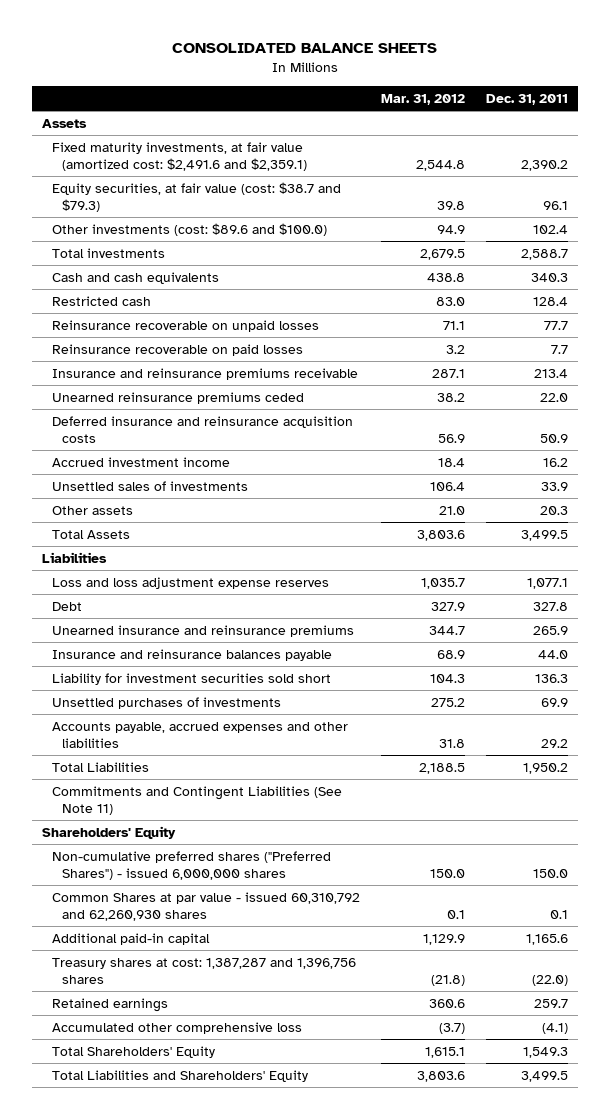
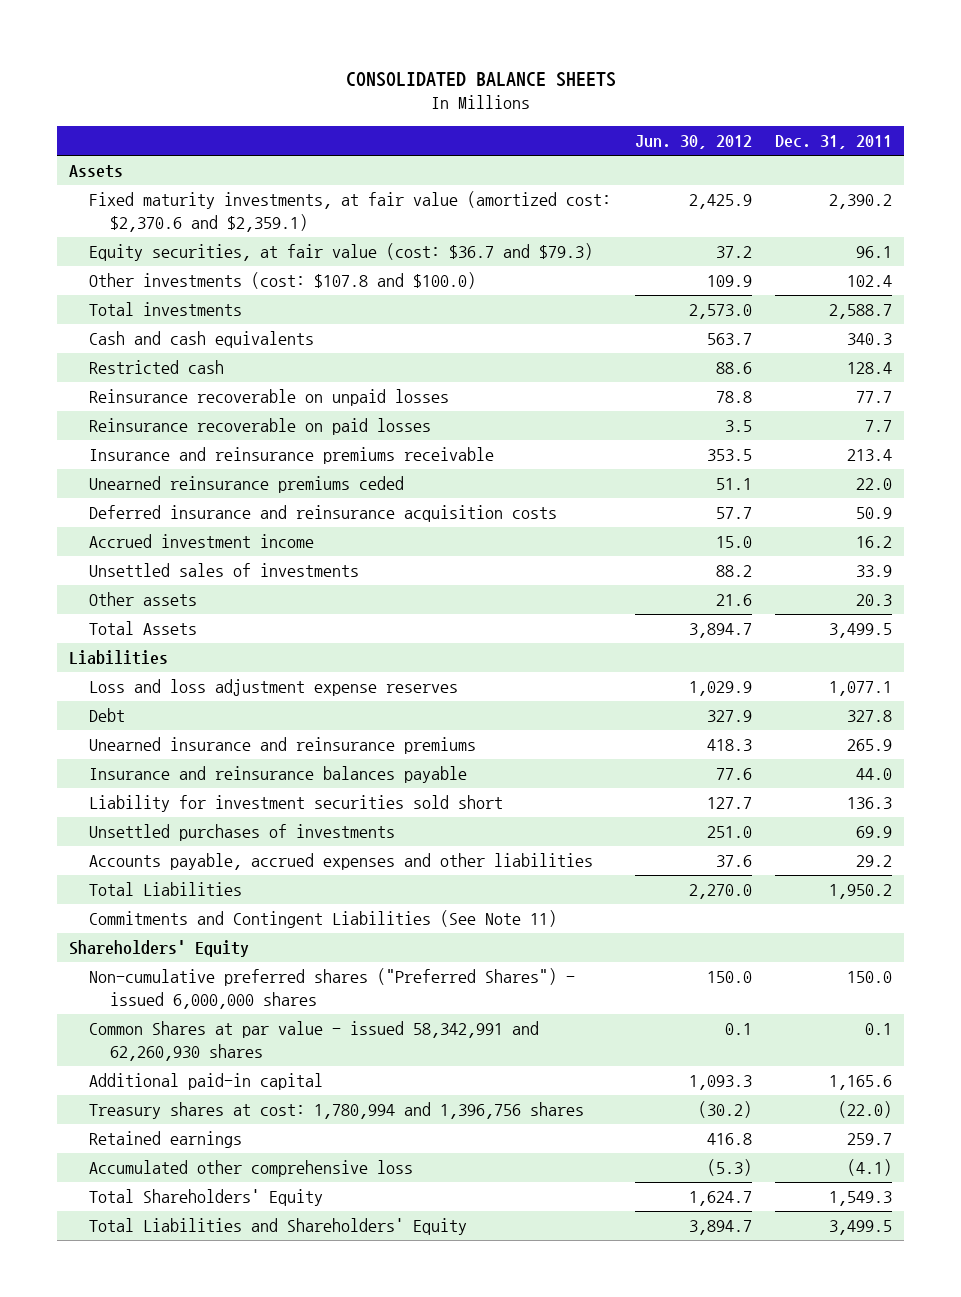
- | Mar. 31, 2012 | Dec. 31, 2011
+ | Jun. 30, 2012 | Dec. 31, 2011
- Fixed maturity investments, at fair value (amortized cost: $2,491.6 and $2,359.1) | 2,544.8 | 2,390.2
- Equity securities, at fair value (cost: $38.7 and $79.3) | 39.8 | 96.1
- Other investments (cost: $89.6 and $100.0) | 94.9 | 102.4
+ Fixed maturity investments, at fair value (amortized cost: $2,370.6 and $2,359.1) | 2,425.9 | 2,390.2
+ Equity securities, at fair value (cost: $36.7 and $79.3) | 37.2 | 96.1
+ Other investments (cost: $107.8 and $100.0) | 109.9 | 102.4
- Common Shares at par value - issued 60,310,792 and 62,260,930 shares | 0.1 | 0.1
+ Common Shares at par value - issued 58,342,991 and 62,260,930 shares | 0.1 | 0.1
- Treasury shares at cost: 1,387,287 and 1,396,756 shares | (21.8) | (22.0)
+ Treasury shares at cost: 1,780,994 and 1,396,756 shares | (30.2) | (22.0)

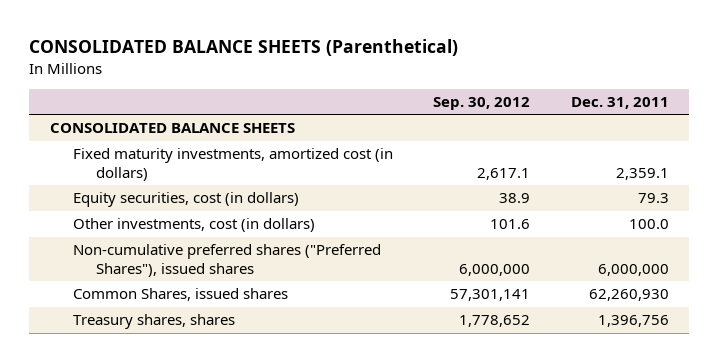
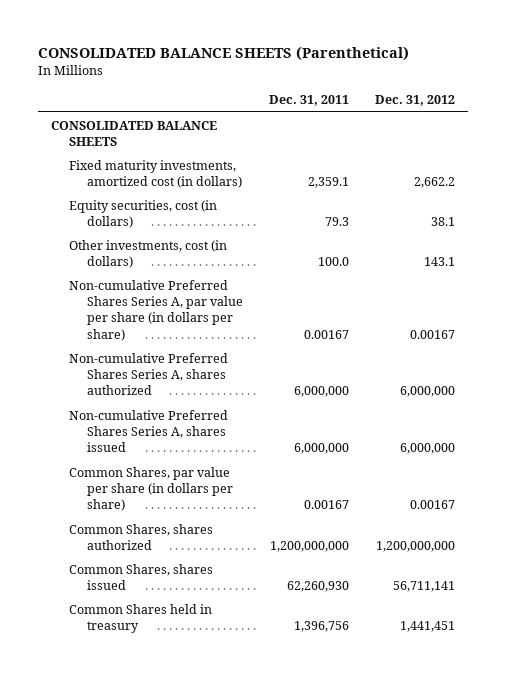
- | Sep. 30, 2012 | Dec. 31, 2011
+ | Dec. 31, 2011 | Dec. 31, 2012
- Non-cumulative preferred shares ("Preferred Shares"), issued shares | 6,000,000 | 6,000,000
- Common Shares, issued shares | 57,301,141 | 62,260,930
- Treasury shares, shares | 1,778,652 | 1,396,756
+ Non-cumulative Preferred Shares Series A, par value per share (in dollars per share) | 0.00167 | 0.00167
+ Non-cumulative Preferred Shares Series A, shares authorized | 6,000,000 | 6,000,000
+ Non-cumulative Preferred Shares Series A, shares issued | 6,000,000 | 6,000,000
+ Common Shares, par value per share (in dollars per share) | 0.00167 | 0.00167
+ Common Shares, shares authorized | 1,200,000,000 | 1,200,000,000
+ Common Shares, shares issued | 62,260,930 | 56,711,141
+ Common Shares held in treasury | 1,396,756 | 1,441,451

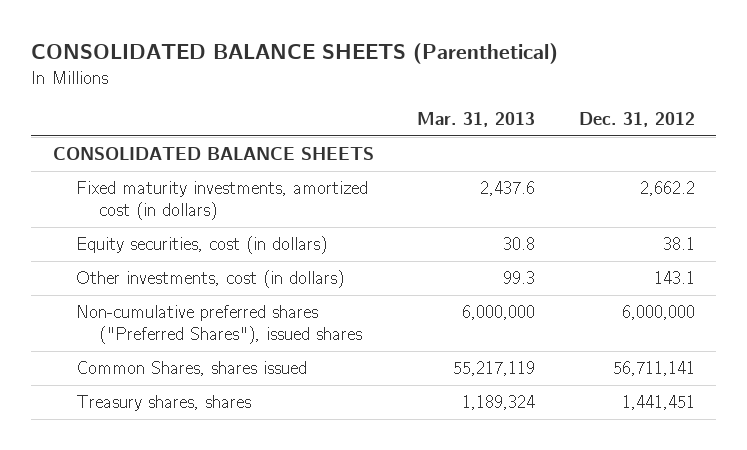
- | Dec. 31, 2011 | Dec. 31, 2012
+ | Mar. 31, 2013 | Dec. 31, 2012
- Non-cumulative Preferred Shares Series A, par value per share (in dollars per share) | 0.00167 | 0.00167
- Non-cumulative Preferred Shares Series A, shares authorized | 6,000,000 | 6,000,000
- Non-cumulative Preferred Shares Series A, shares issued | 6,000,000 | 6,000,000
- Common Shares, par value per share (in dollars per share) | 0.00167 | 0.00167
- Common Shares, shares authorized | 1,200,000,000 | 1,200,000,000
+ Non-cumulative preferred shares ("Preferred Shares"), issued shares | 6,000,000 | 6,000,000
- Common Shares held in treasury | 1,396,756 | 1,441,451
+ Treasury shares, shares | 1,189,324 | 1,441,451

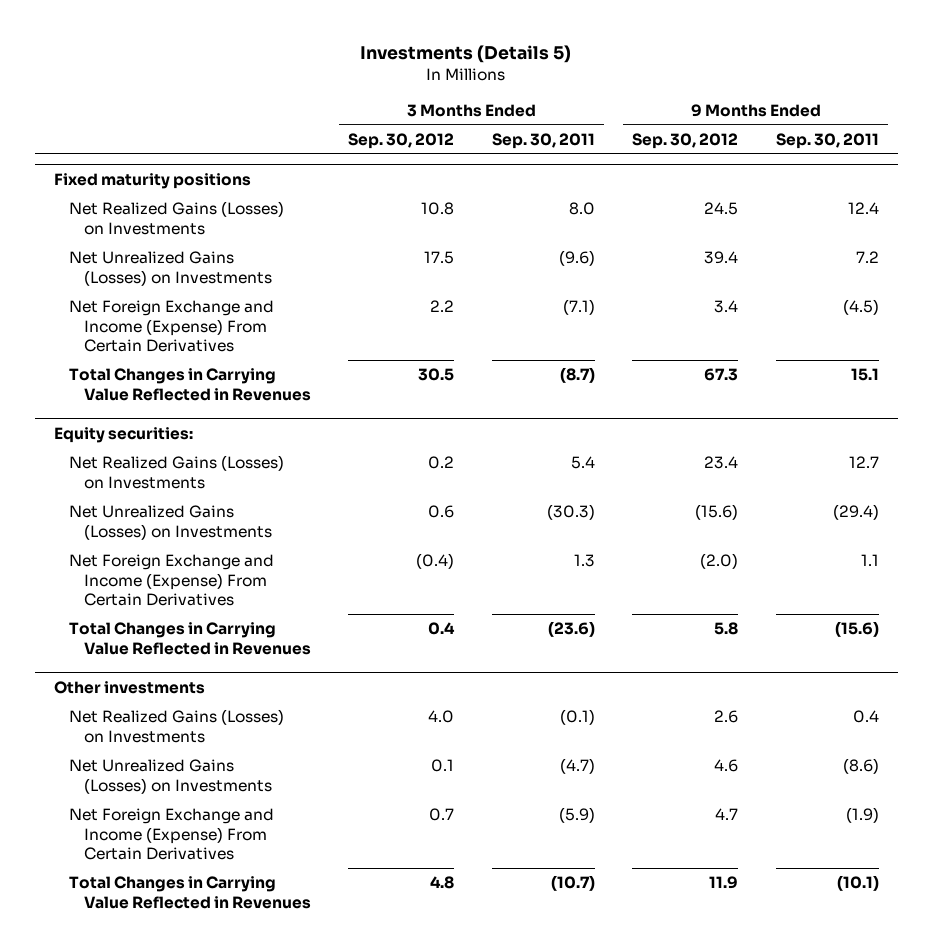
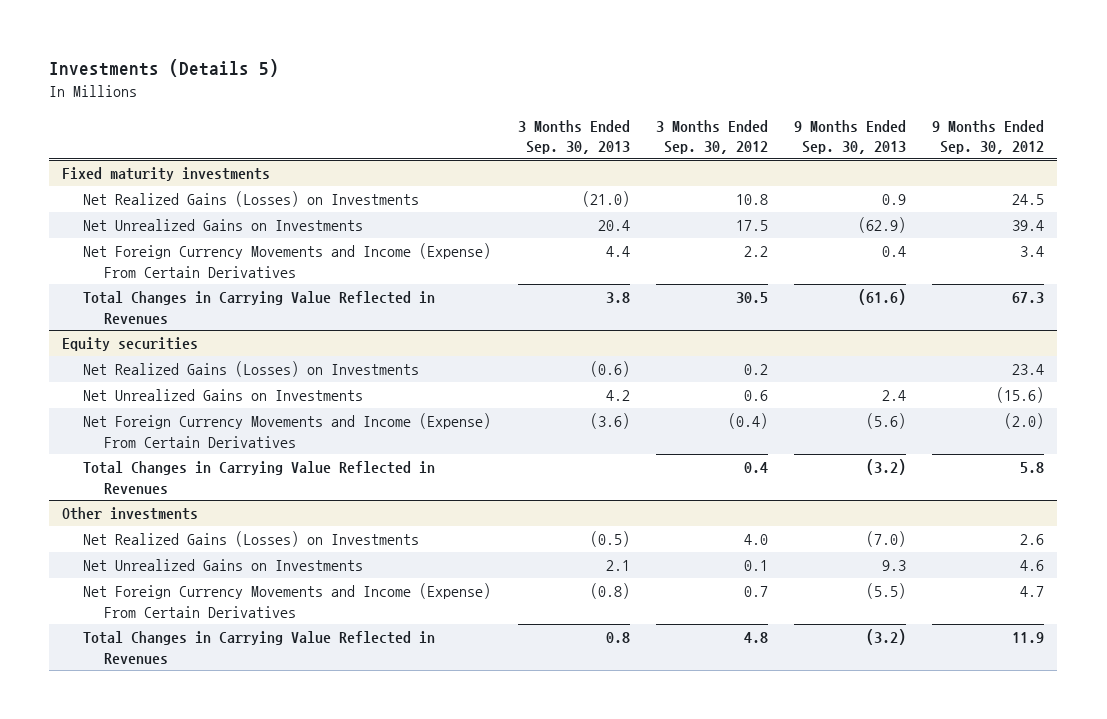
- | 3 Months Ended Sep. 30, 2012 | 3 Months Ended Sep. 30, 2011 | 9 Months Ended Sep. 30, 2012 | 9 Months Ended Sep. 30, 2011
+ | 3 Months Ended Sep. 30, 2013 | 3 Months Ended Sep. 30, 2012 | 9 Months Ended Sep. 30, 2013 | 9 Months Ended Sep. 30, 2012
- Fixed maturity positions
+ Fixed maturity investments
- Net Unrealized Gains (Losses) on Investments | 17.5 | (9.6) | 39.4 | 7.2
- Net Foreign Exchange and Income (Expense) From Certain Derivatives | 2.2 | (7.1) | 3.4 | (4.5)
+ Net Unrealized Gains on Investments | 20.4 | 17.5 | (62.9) | 39.4
+ Net Foreign Currency Movements and Income (Expense) From Certain Derivatives | 4.4 | 2.2 | 0.4 | 3.4
- Equity securities:
+ Equity securities
- Net Unrealized Gains (Losses) on Investments | 0.6 | (30.3) | (15.6) | (29.4)
- Net Foreign Exchange and Income (Expense) From Certain Derivatives | (0.4) | 1.3 | (2.0) | 1.1
+ Net Unrealized Gains on Investments | 4.2 | 0.6 | 2.4 | (15.6)
+ Net Foreign Currency Movements and Income (Expense) From Certain Derivatives | (3.6) | (0.4) | (5.6) | (2.0)
@ Other investments
- Net Unrealized Gains (Losses) on Investments | 0.1 | (4.7) | 4.6 | (8.6)
- Net Foreign Exchange and Income (Expense) From Certain Derivatives | 0.7 | (5.9) | 4.7 | (1.9)
+ Net Unrealized Gains on Investments | 2.1 | 0.1 | 9.3 | 4.6
+ Net Foreign Currency Movements and Income (Expense) From Certain Derivatives | (0.8) | 0.7 | (5.5) | 4.7

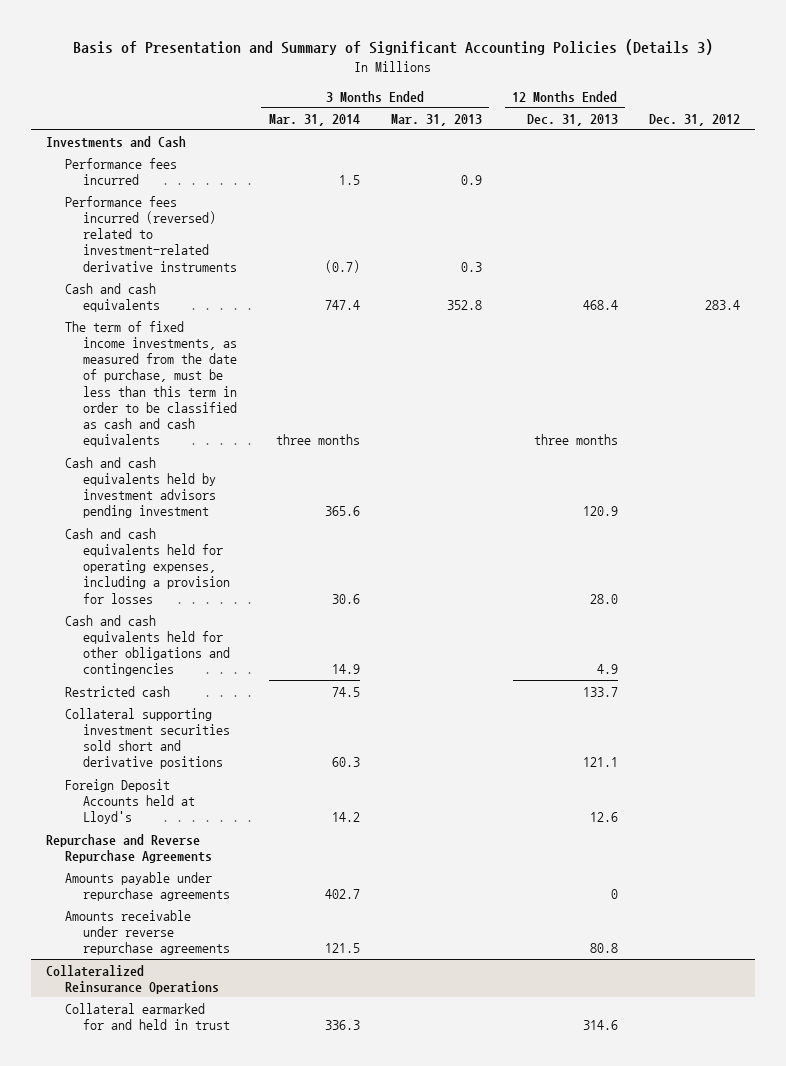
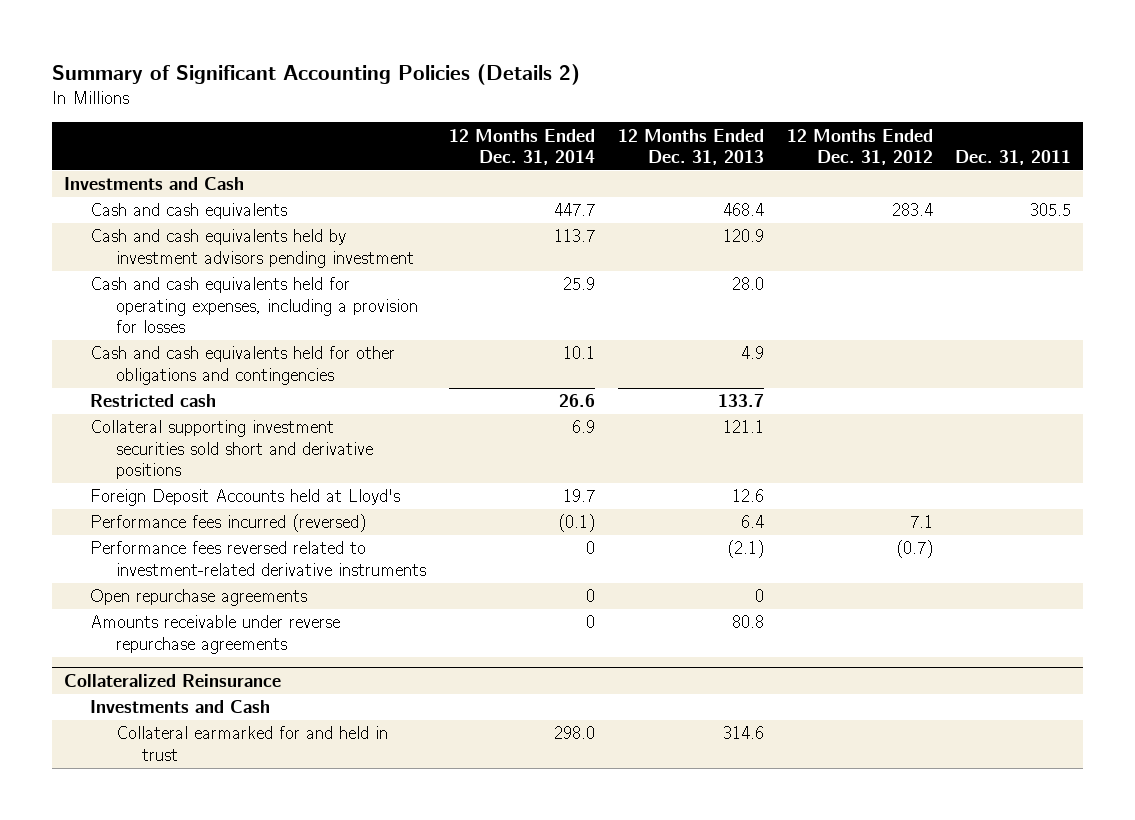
- Basis of Presentation and Summary of Significant Accounting Policies (Details 3)
+ Summary of Significant Accounting Policies (Details 2)
- | 3 Months Ended Mar. 31, 2014 | 3 Months Ended Mar. 31, 2013 | 12 Months Ended Dec. 31, 2013 | Dec. 31, 2012
+ | 12 Months Ended Dec. 31, 2014 | 12 Months Ended Dec. 31, 2013 | 12 Months Ended Dec. 31, 2012 | Dec. 31, 2011
- Performance fees incurred | 1.5 | 0.9 | |
- Performance fees incurred (reversed) related to investment-related derivative instruments | (0.7) | 0.3 | |
- The term of fixed income investments, as measured from the date of purchase, must be less than this term in order to be classified as cash and cash equivalents | three months | | three months |
- Repurchase and Reverse Repurchase Agreements
- Amounts payable under repurchase agreements | 402.7 | | 0 |
+ Performance fees incurred (reversed) | (0.1) | 6.4 | 7.1 |
+ Performance fees reversed related to investment-related derivative instruments | 0 | (2.1) | (0.7) |
+ Open repurchase agreements | 0 | 0 | |
- Collateralized Reinsurance Operations
+ Collateralized Reinsurance
+ Investments and Cash

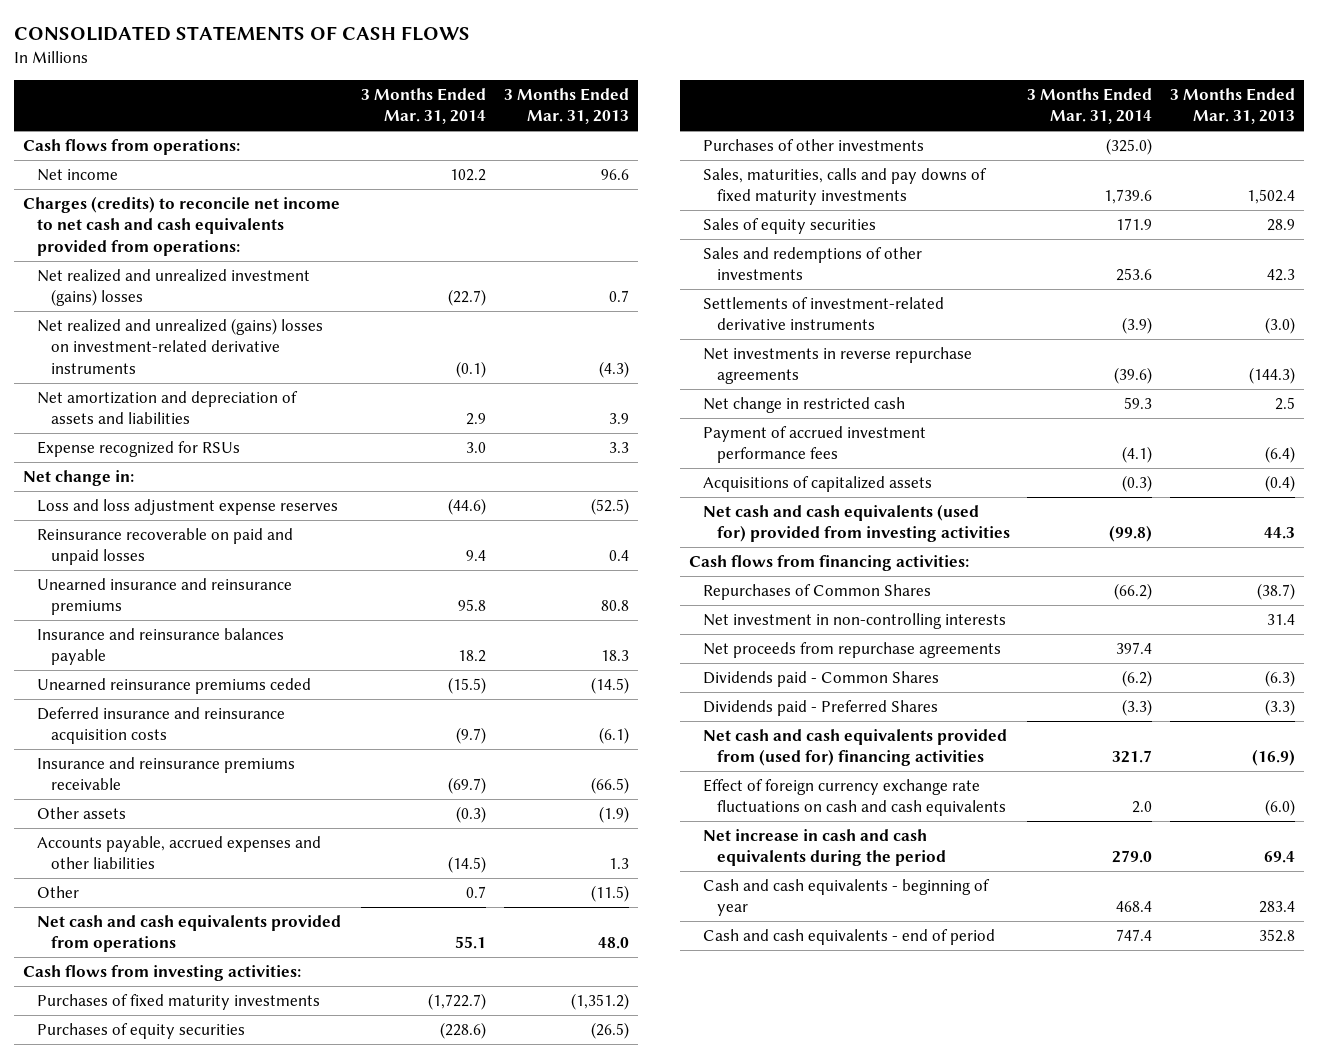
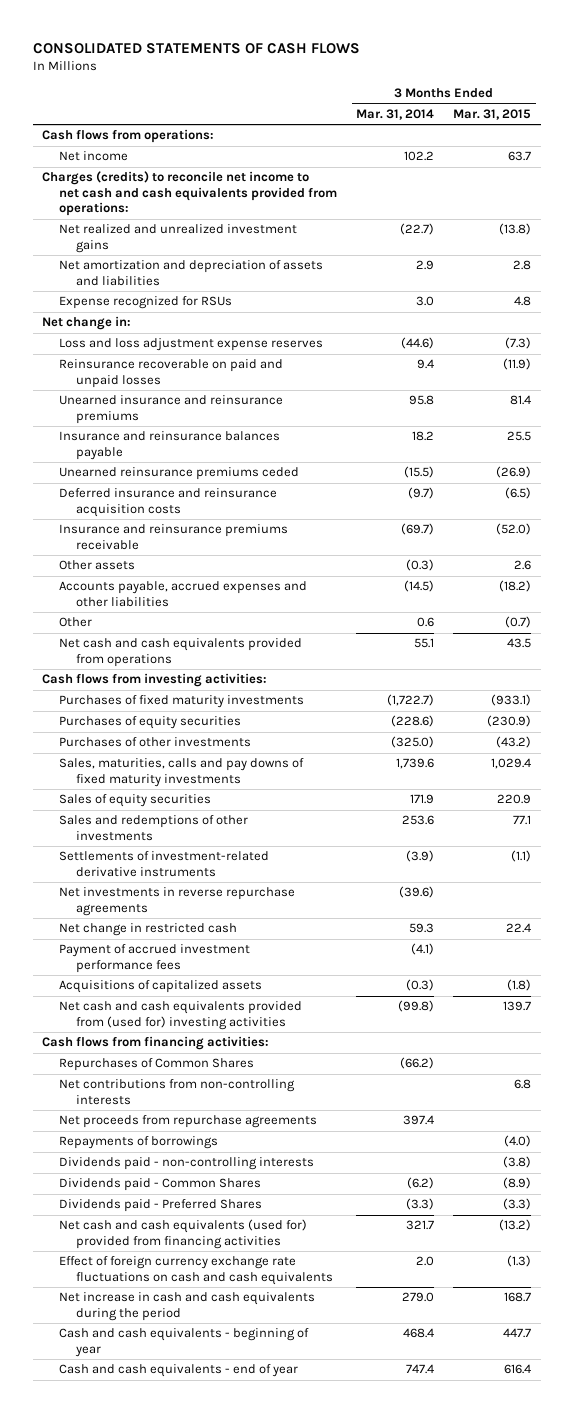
- | 3 Months Ended Mar. 31, 2014 | 3 Months Ended Mar. 31, 2013
+ | 3 Months Ended Mar. 31, 2014 | 3 Months Ended Mar. 31, 2015
- Net realized and unrealized investment (gains) losses | (22.7) | 0.7
- Net realized and unrealized (gains) losses on investment-related derivative instruments | (0.1) | (4.3)
+ Net realized and unrealized investment gains | (22.7) | (13.8)
- Other | 0.7 | (11.5)
+ Other | 0.6 | (0.7)
- Net cash and cash equivalents (used for) provided from investing activities | (99.8) | 44.3
+ Net cash and cash equivalents provided from (used for) investing activities | (99.8) | 139.7
- Net investment in non-controlling interests | | 31.4
+ Net contributions from non-controlling interests | | 6.8
+ Repayments of borrowings | | (4.0)
+ Dividends paid - non-controlling interests | | (3.8)
- Net cash and cash equivalents provided from (used for) financing activities | 321.7 | (16.9)
+ Net cash and cash equivalents (used for) provided from financing activities | 321.7 | (13.2)
- Cash and cash equivalents - end of period | 747.4 | 352.8
+ Cash and cash equivalents - end of year | 747.4 | 616.4

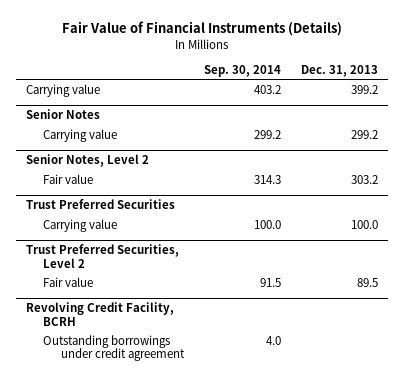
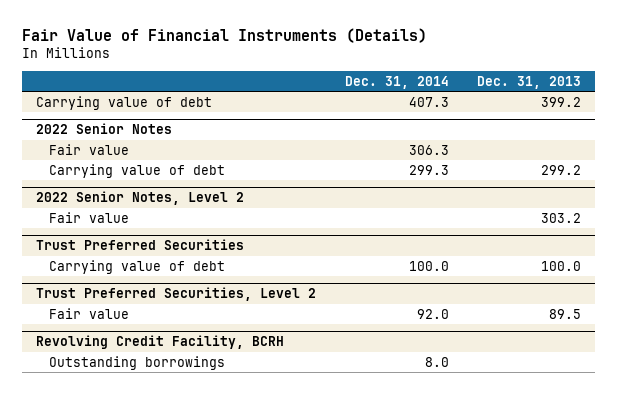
- | Sep. 30, 2014 | Dec. 31, 2013
+ | Dec. 31, 2014 | Dec. 31, 2013
- Carrying value | 403.2 | 399.2
- Senior Notes
- Carrying value | 299.2 | 299.2
- Senior Notes, Level 2
+ Carrying value of debt | 407.3 | 399.2
+ 2022 Senior Notes
+ Fair value | 306.3 |
+ Carrying value of debt | 299.3 | 299.2
+ 2022 Senior Notes, Level 2
@ Trust Preferred Securities
- Carrying value | 100.0 | 100.0
+ Carrying value of debt | 100.0 | 100.0
@ Revolving Credit Facility, BCRH
- Outstanding borrowings under credit agreement | 4.0 |
+ Outstanding borrowings | 8.0 |

